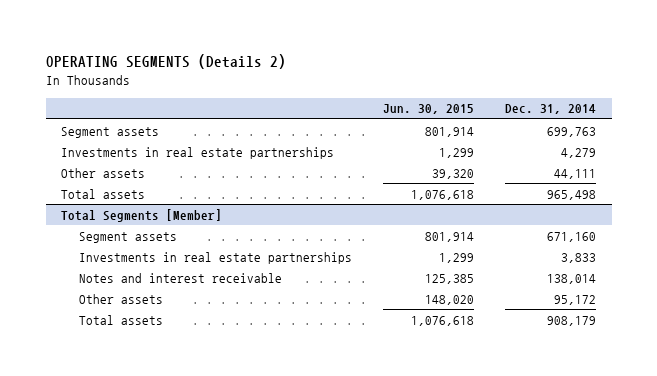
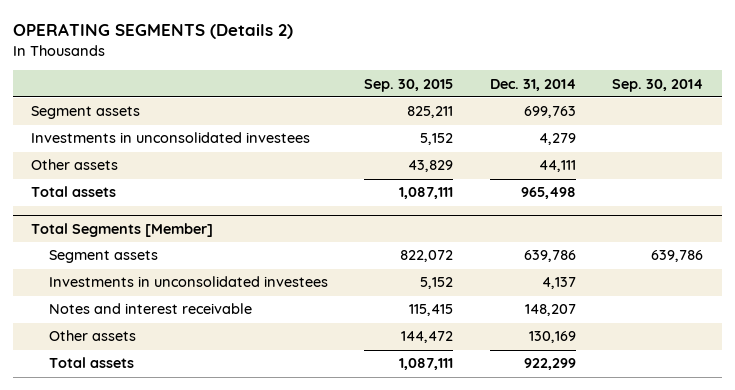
- | Jun. 30, 2015 | Dec. 31, 2014
+ | Sep. 30, 2015 | Dec. 31, 2014 | Sep. 30, 2014
- Investments in real estate partnerships | 1,299 | 4,279
+ Investments in unconsolidated investees | 5,152 | 4,279 |
@ Total Segments [Member]
- Segment assets | 801,914 | 671,160
- Investments in real estate partnerships | 1,299 | 3,833
- Notes and interest receivable | 125,385 | 138,014
- Other assets | 148,020 | 95,172
- Total assets | 1,076,618 | 908,179
+ Segment assets | 822,072 | 639,786 | 639,786
+ Investments in unconsolidated investees | 5,152 | 4,137 |
+ Notes and interest receivable | 115,415 | 148,207 |
+ Other assets | 144,472 | 130,169 |
+ Total assets | 1,087,111 | 922,299 |

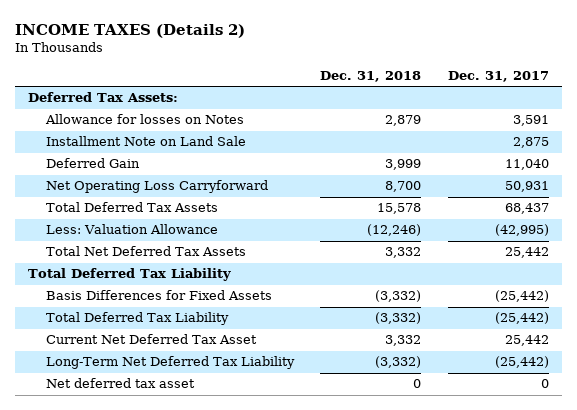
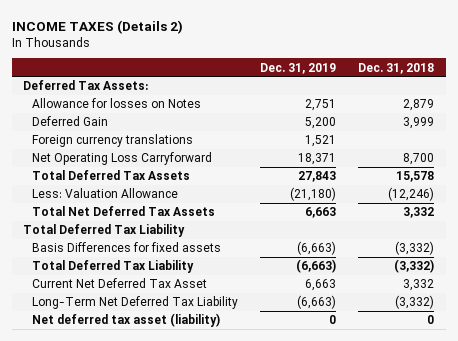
- | Dec. 31, 2018 | Dec. 31, 2017
+ | Dec. 31, 2019 | Dec. 31, 2018
- Installment Note on Land Sale | | 2,875
+ Foreign currency translations | 1,521 |
- Basis Differences for Fixed Assets | (3,332) | (25,442)
+ Basis Differences for fixed assets | (6,663) | (3,332)
- Net deferred tax asset | 0 | 0
+ Net deferred tax asset (liability) | 0 | 0

